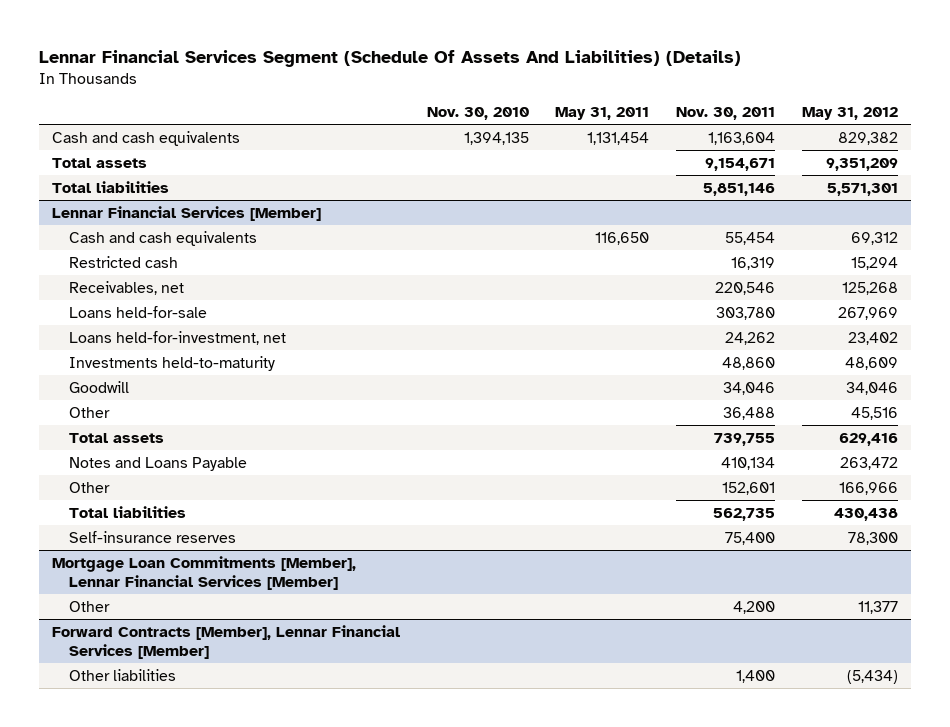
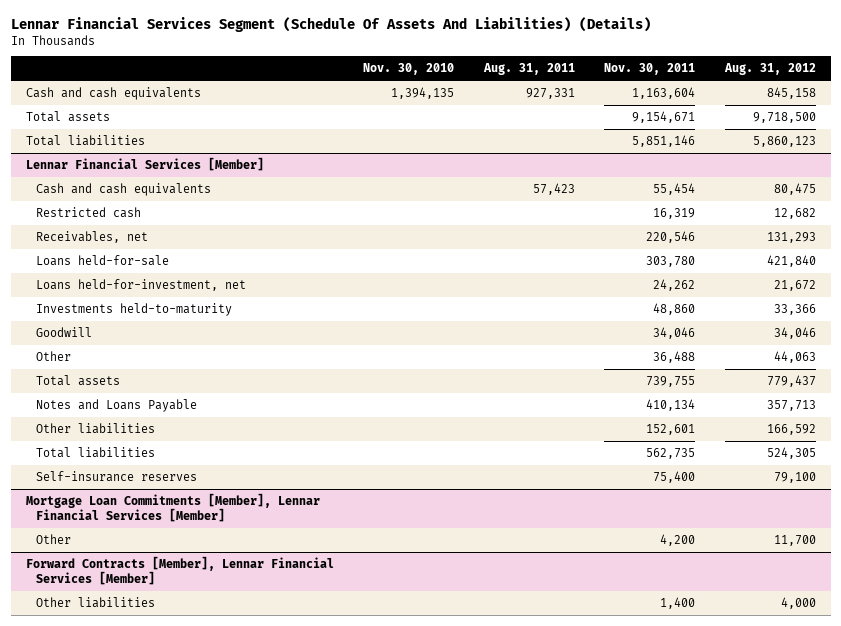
- | Nov. 30, 2010 | May 31, 2011 | Nov. 30, 2011 | May 31, 2012
+ | Nov. 30, 2010 | Aug. 31, 2011 | Nov. 30, 2011 | Aug. 31, 2012
@ Lennar Financial Services [Member]
- Other | | | 152,601 | 166,966
+ Other liabilities | | | 152,601 | 166,592

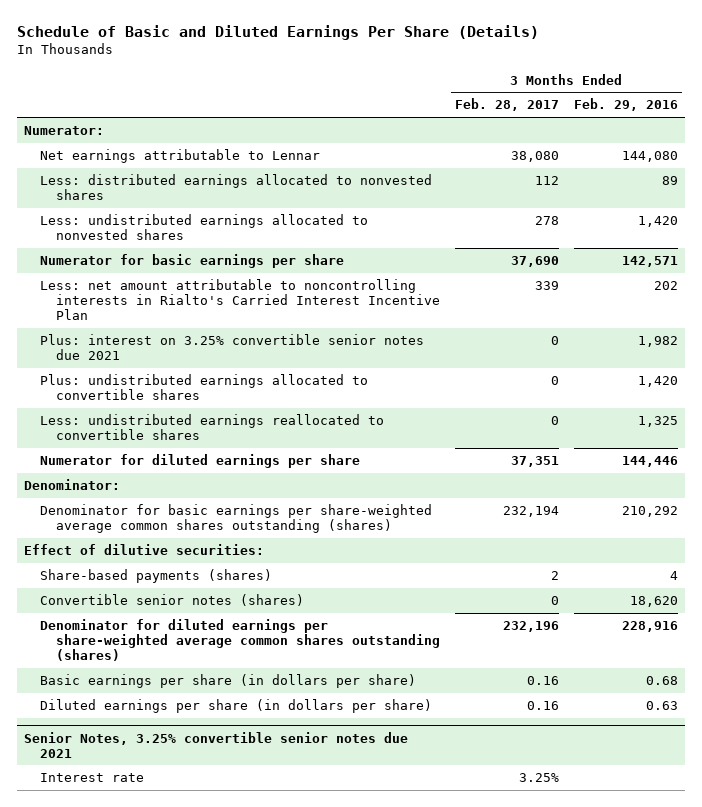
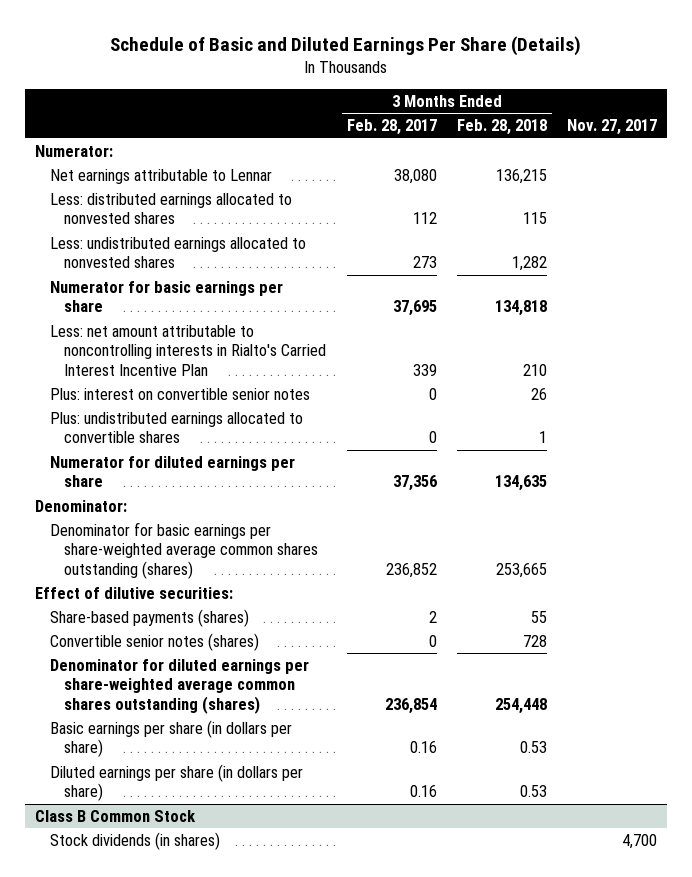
- | 3 Months Ended Feb. 28, 2017 | 3 Months Ended Feb. 29, 2016
+ | 3 Months Ended Feb. 28, 2017 | 3 Months Ended Feb. 28, 2018 | Nov. 27, 2017
- Less: undistributed earnings allocated to nonvested shares | 278 | 1,420
- Numerator for basic earnings per share | 37,690 | 142,571
+ Less: undistributed earnings allocated to nonvested shares | 273 | 1,282 |
+ Numerator for basic earnings per share | 37,695 | 134,818 |
- Plus: interest on 3.25% convertible senior notes due 2021 | 0 | 1,982
+ Plus: interest on convertible senior notes | 0 | 26 |
- Less: undistributed earnings reallocated to convertible shares | 0 | 1,325
- Numerator for diluted earnings per share | 37,351 | 144,446
+ Numerator for diluted earnings per share | 37,356 | 134,635 |
- Denominator for basic earnings per share-weighted average common shares outstanding (shares) | 232,194 | 210,292
+ Denominator for basic earnings per share-weighted average common shares outstanding (shares) | 236,852 | 253,665 |
- Denominator for diluted earnings per share-weighted average common shares outstanding (shares) | 232,196 | 228,916
+ Denominator for diluted earnings per share-weighted average common shares outstanding (shares) | 236,854 | 254,448 |
- Senior Notes, 3.25% convertible senior notes due 2021
- Interest rate | 3.25% |
+ Class B Common Stock
+ Stock dividends (in shares) | | | 4,700

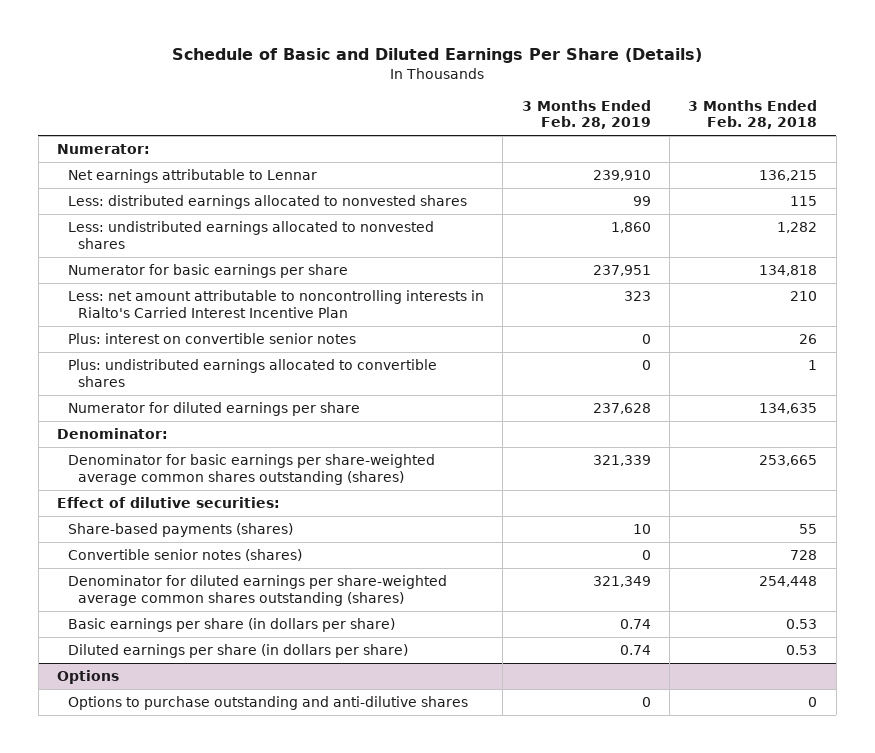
- | 3 Months Ended Feb. 28, 2017 | 3 Months Ended Feb. 28, 2018 | Nov. 27, 2017
+ | 3 Months Ended Feb. 28, 2019 | 3 Months Ended Feb. 28, 2018
- Class B Common Stock
- Stock dividends (in shares) | | | 4,700
+ Options
+ Options to purchase outstanding and anti-dilutive shares | 0 | 0

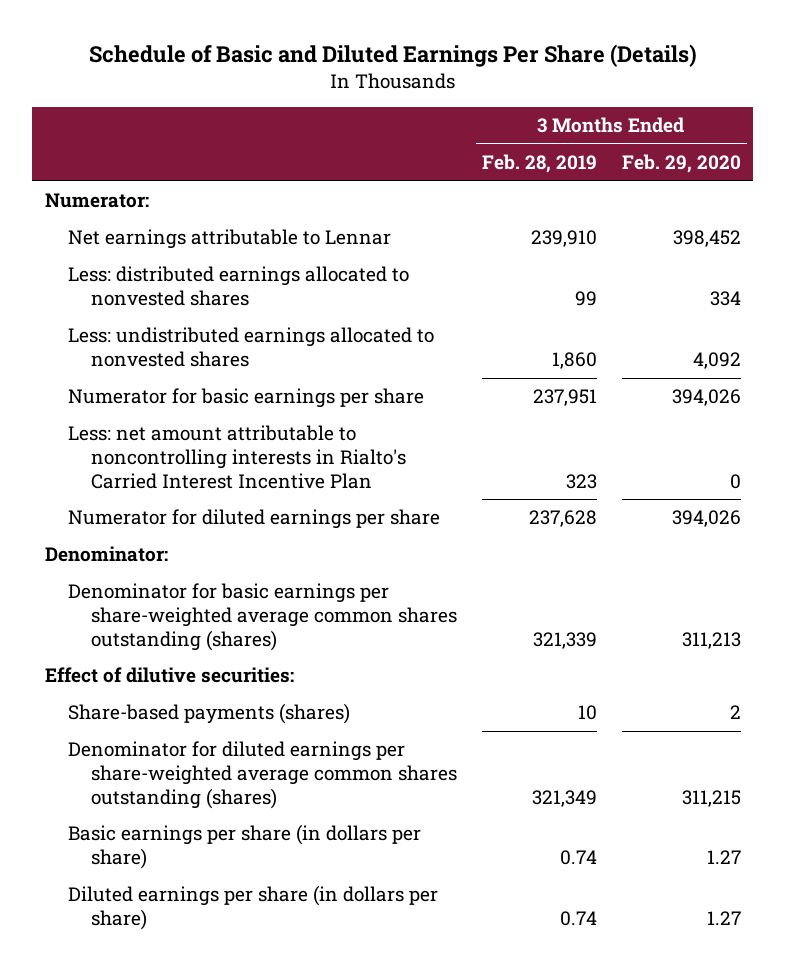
- | 3 Months Ended Feb. 28, 2019 | 3 Months Ended Feb. 28, 2018
+ | 3 Months Ended Feb. 28, 2019 | 3 Months Ended Feb. 29, 2020
- Plus: interest on convertible senior notes | 0 | 26
- Plus: undistributed earnings allocated to convertible shares | 0 | 1
- Convertible senior notes (shares) | 0 | 728
- Options
- Options to purchase outstanding and anti-dilutive shares | 0 | 0

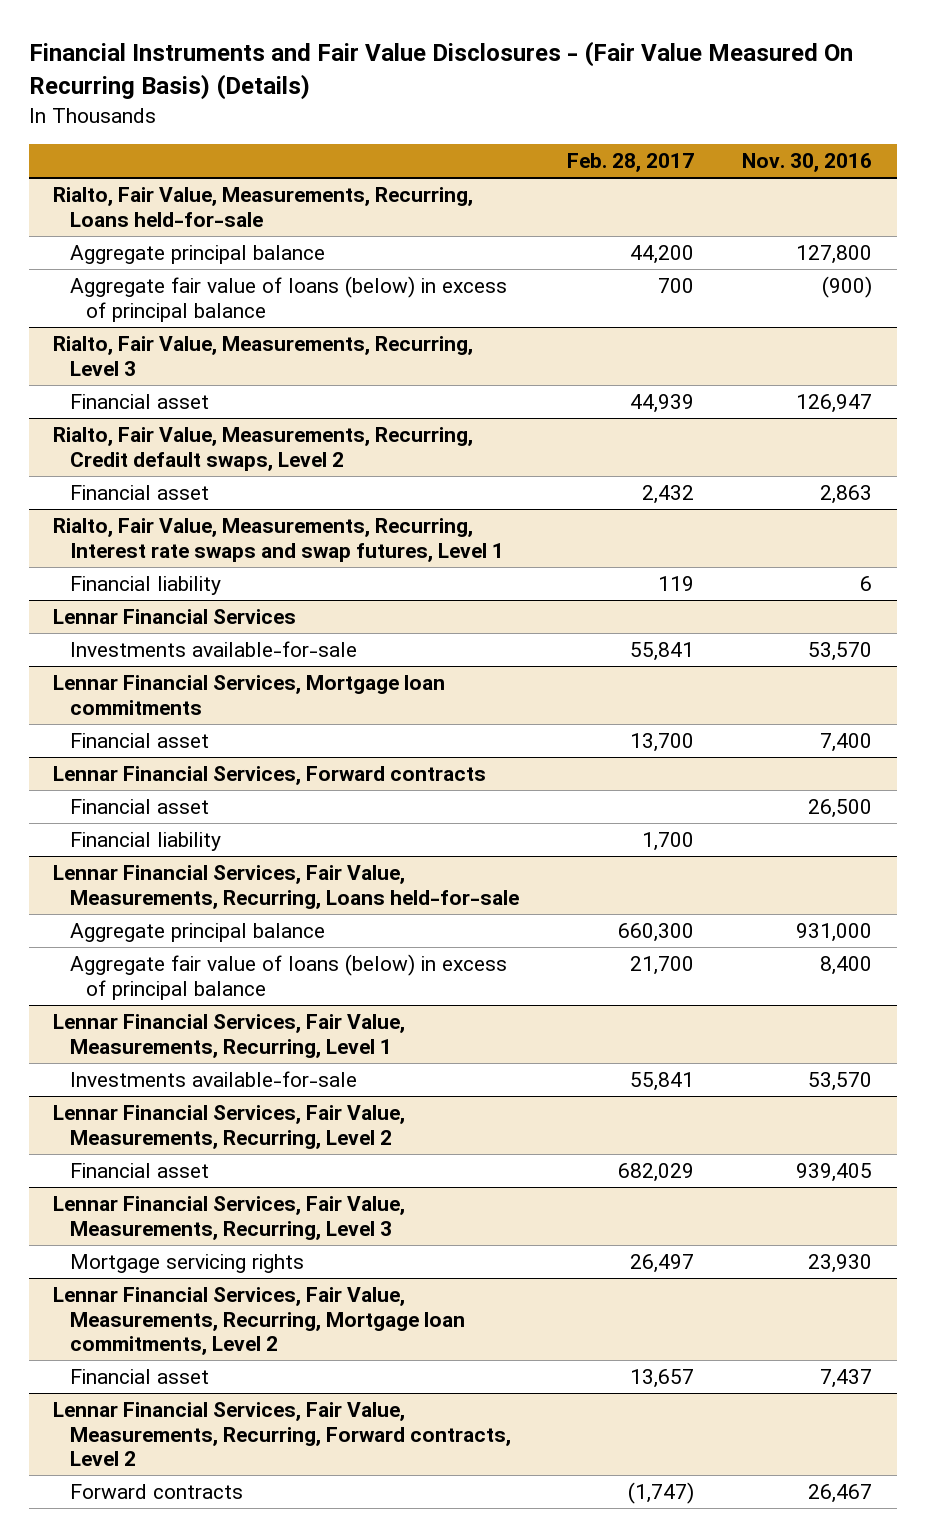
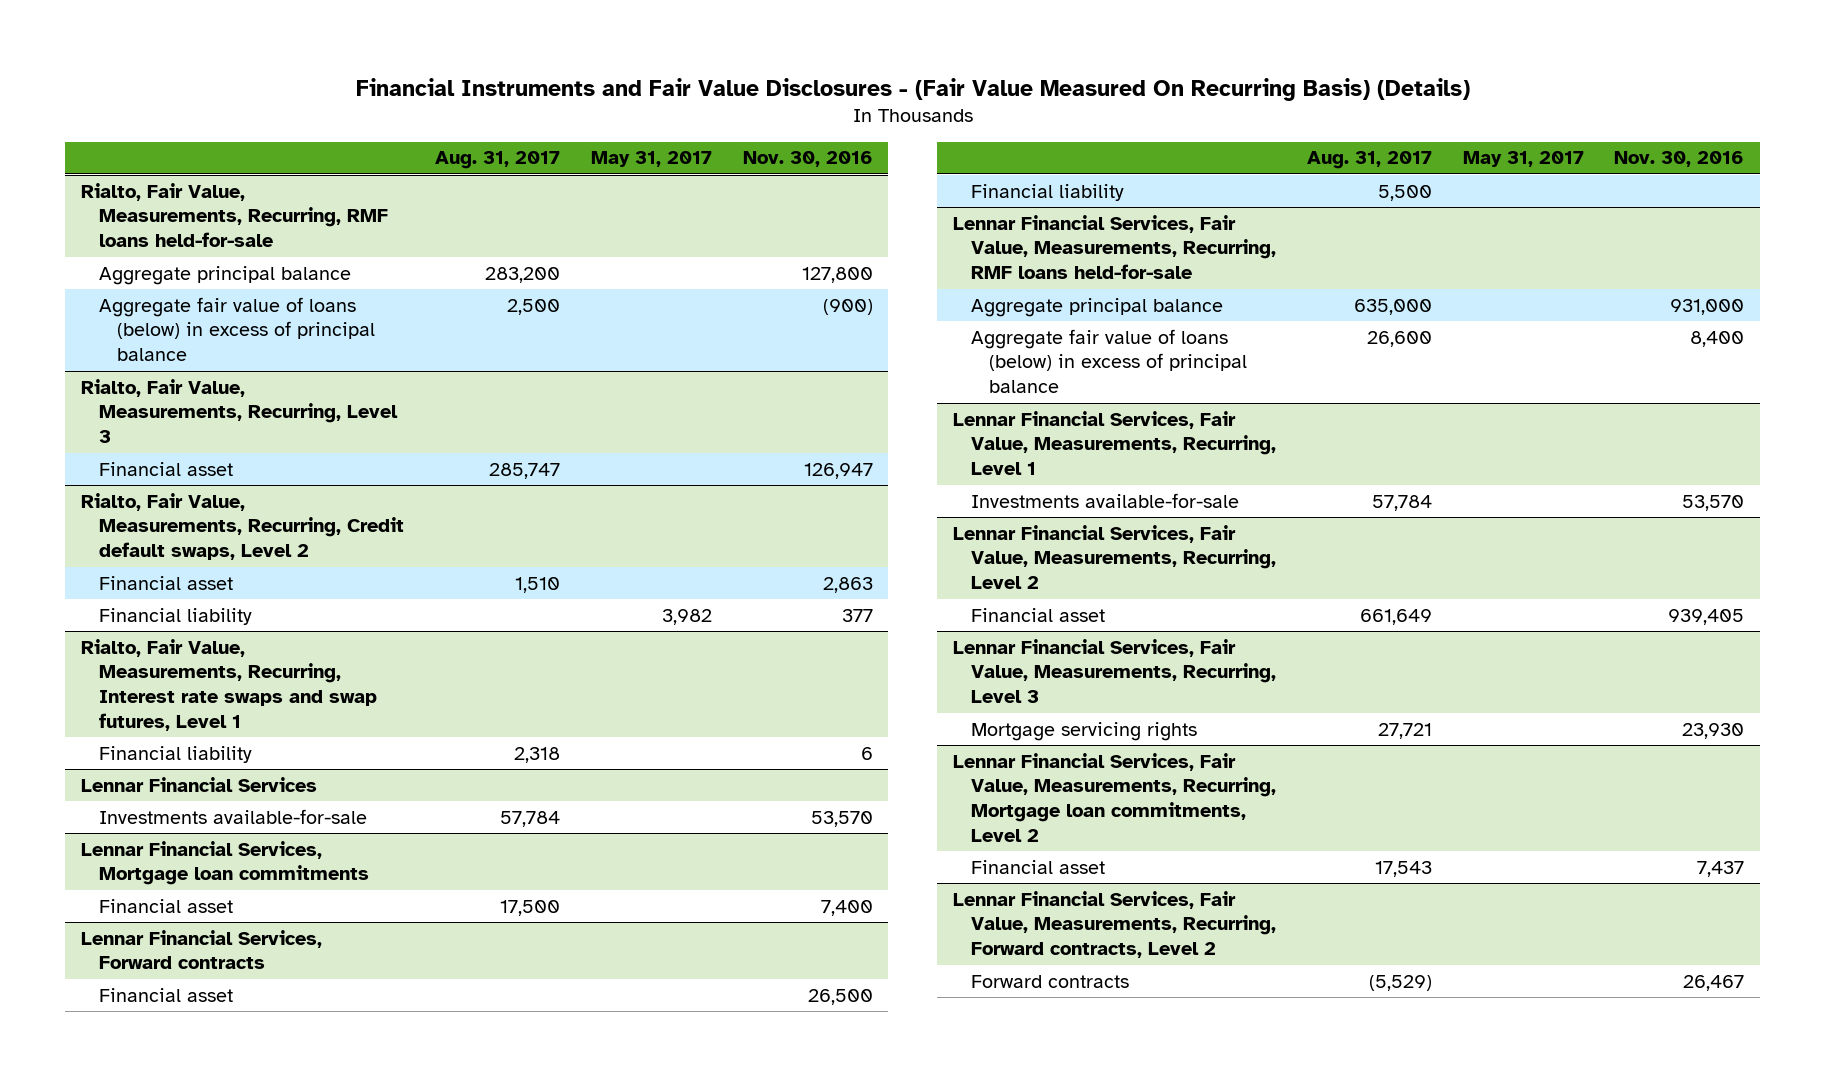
- | Feb. 28, 2017 | Nov. 30, 2016
+ | Aug. 31, 2017 | May 31, 2017 | Nov. 30, 2016
- Rialto, Fair Value, Measurements, Recurring, Loans held-for-sale
+ Rialto, Fair Value, Measurements, Recurring, RMF loans held-for-sale
@ Rialto, Fair Value, Measurements, Recurring, Credit default swaps, Level 2
+ Financial liability | | 3,982 | 377
- Lennar Financial Services, Fair Value, Measurements, Recurring, Loans held-for-sale
+ Lennar Financial Services, Fair Value, Measurements, Recurring, RMF loans held-for-sale

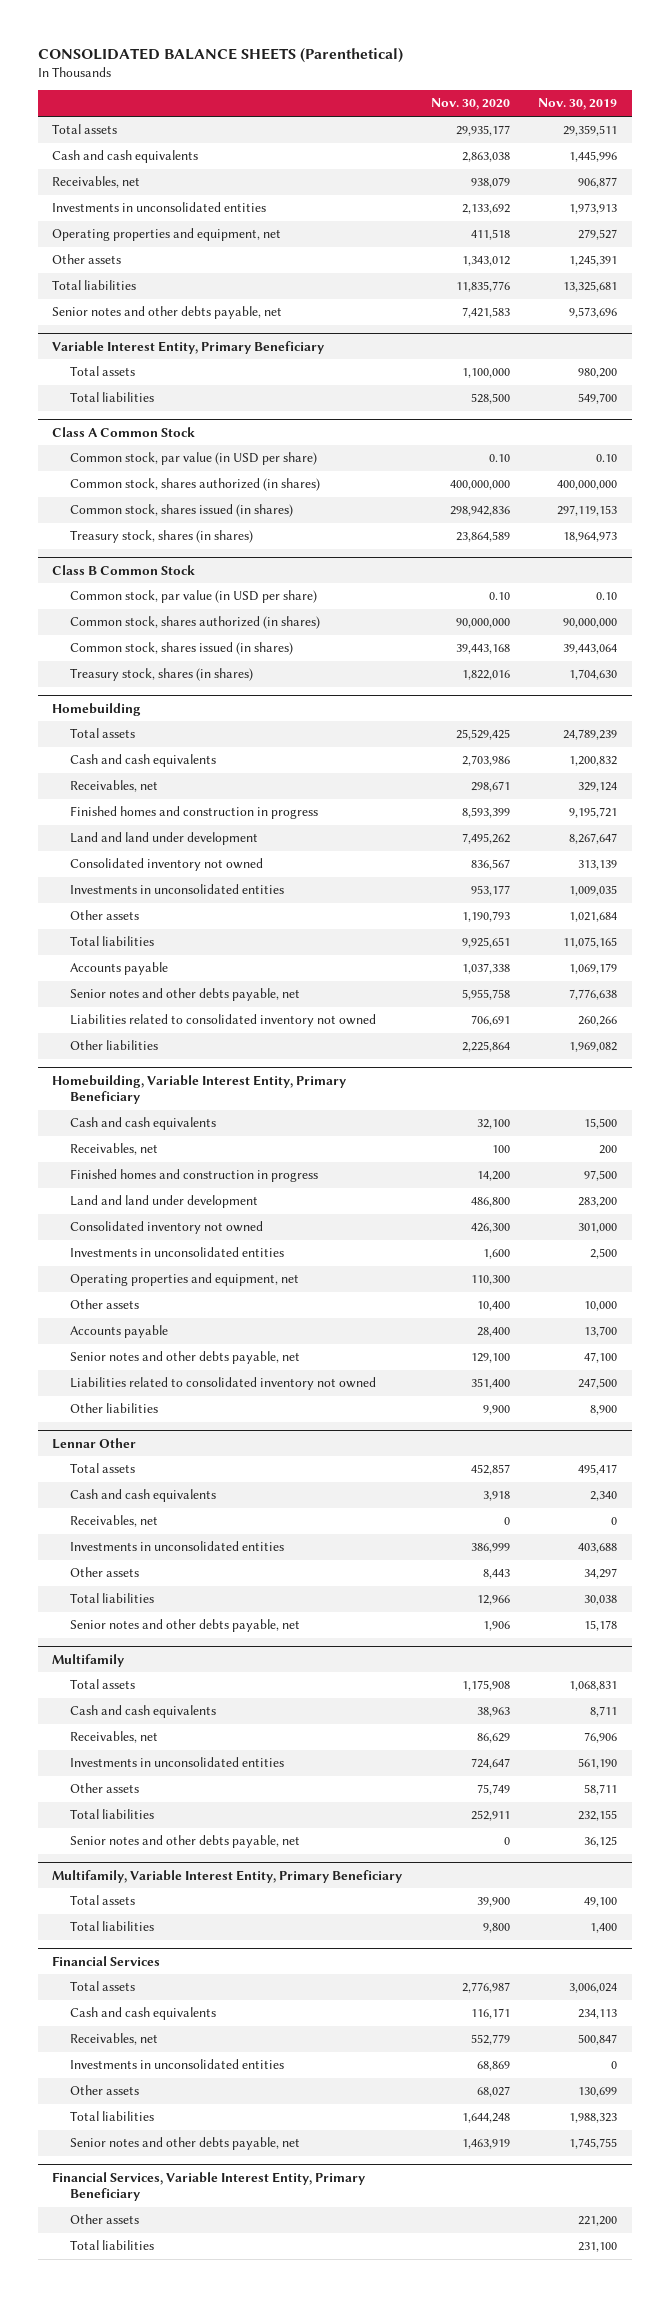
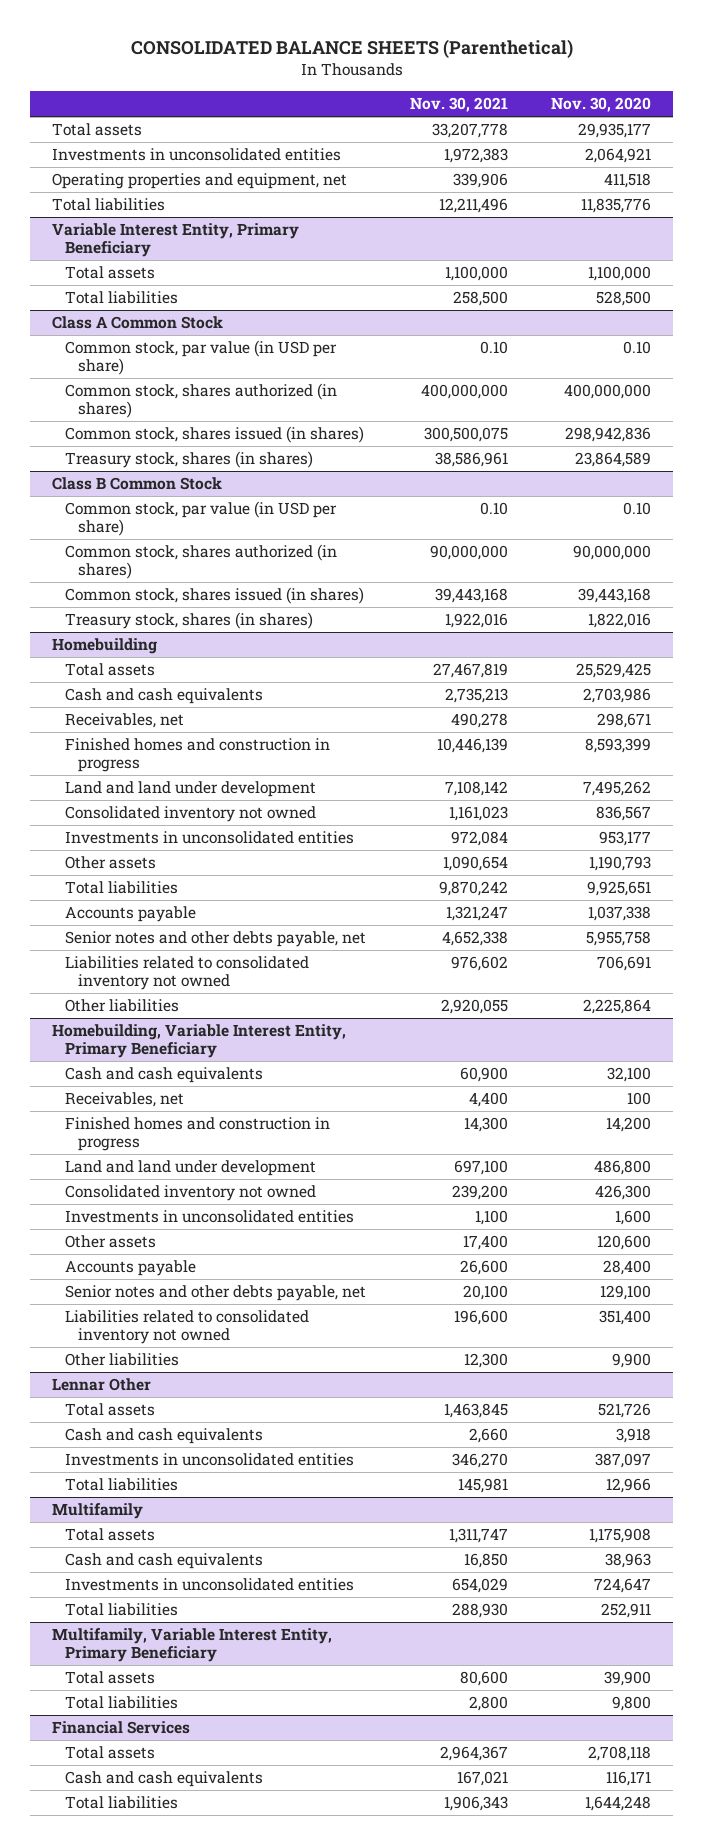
- | Nov. 30, 2020 | Nov. 30, 2019
+ | Nov. 30, 2021 | Nov. 30, 2020
- Cash and cash equivalents | 2,863,038 | 1,445,996
- Receivables, net | 938,079 | 906,877
- Investments in unconsolidated entities | 2,133,692 | 1,973,913
+ Investments in unconsolidated entities | 1,972,383 | 2,064,921
- Other assets | 1,343,012 | 1,245,391
- Senior notes and other debts payable, net | 7,421,583 | 9,573,696
@ Homebuilding, Variable Interest Entity, Primary Beneficiary
- Operating properties and equipment, net | 110,300 |
- Other assets | 10,400 | 10,000
+ Other assets | 17,400 | 120,600
@ Lennar Other
- Total assets | 452,857 | 495,417
+ Total assets | 1,463,845 | 521,726
- Receivables, net | 0 | 0
- Investments in unconsolidated entities | 386,999 | 403,688
- Other assets | 8,443 | 34,297
+ Investments in unconsolidated entities | 346,270 | 387,097
- Senior notes and other debts payable, net | 1,906 | 15,178
@ Multifamily
- Receivables, net | 86,629 | 76,906
- Other assets | 75,749 | 58,711
- Senior notes and other debts payable, net | 0 | 36,125
@ Financial Services
- Total assets | 2,776,987 | 3,006,024
+ Total assets | 2,964,367 | 2,708,118
- Receivables, net | 552,779 | 500,847
- Investments in unconsolidated entities | 68,869 | 0
- Other assets | 68,027 | 130,699
- Senior notes and other debts payable, net | 1,463,919 | 1,745,755
- Financial Services, Variable Interest Entity, Primary Beneficiary
- Other assets | | 221,200
- Total liabilities | | 231,100

